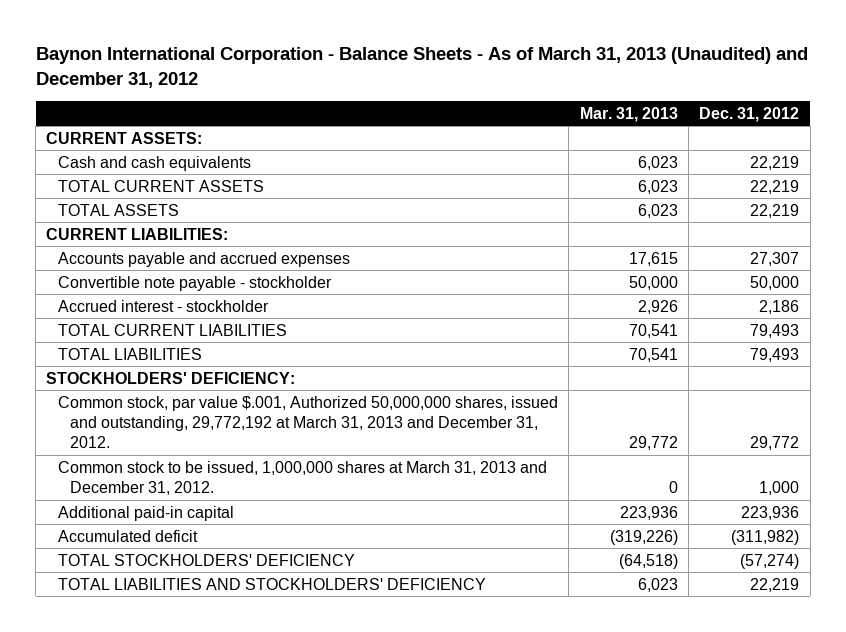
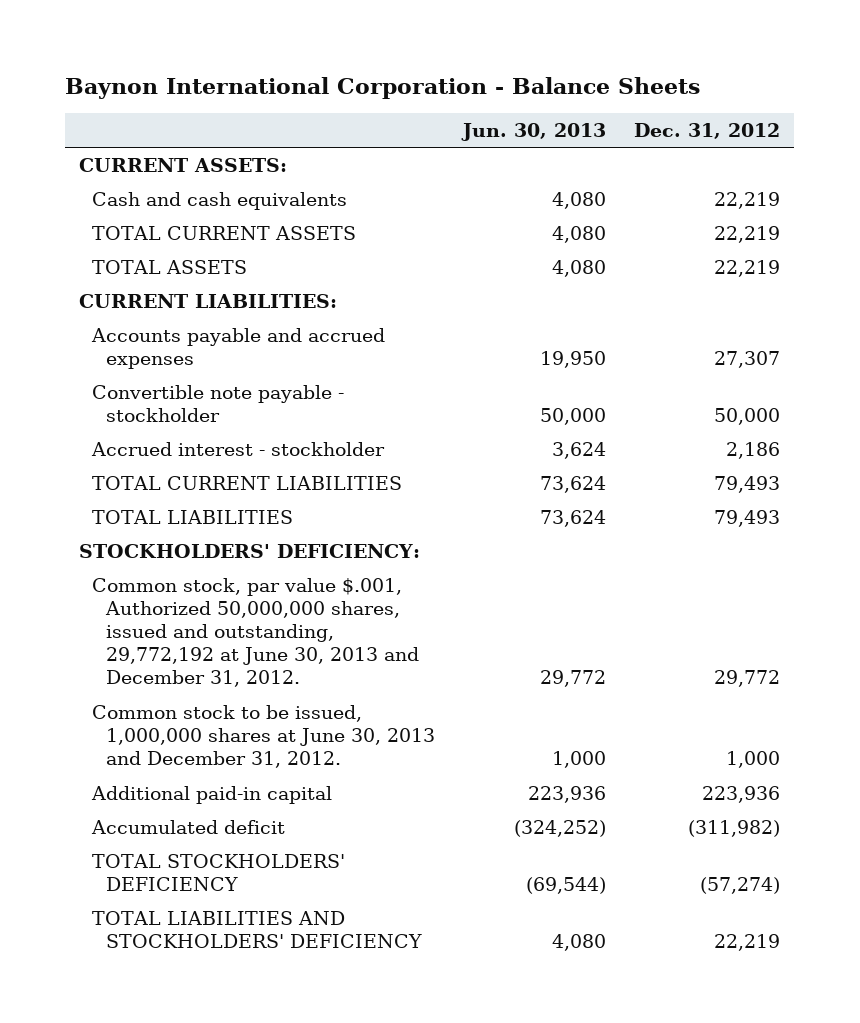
- Baynon International Corporation - Balance Sheets - As of March 31, 2013 (Unaudited) and December 31, 2012
+ Baynon International Corporation - Balance Sheets
- | Mar. 31, 2013 | Dec. 31, 2012
+ | Jun. 30, 2013 | Dec. 31, 2012
- Common stock, par value $.001, Authorized 50,000,000 shares, issued and outstanding, 29,772,192 at March 31, 2013 and December 31, 2012. | 29,772 | 29,772
- Common stock to be issued, 1,000,000 shares at March 31, 2013 and December 31, 2012. | 0 | 1,000
+ Common stock, par value $.001, Authorized 50,000,000 shares, issued and outstanding, 29,772,192 at June 30, 2013 and December 31, 2012. | 29,772 | 29,772
+ Common stock to be issued, 1,000,000 shares at June 30, 2013 and December 31, 2012. | 1,000 | 1,000

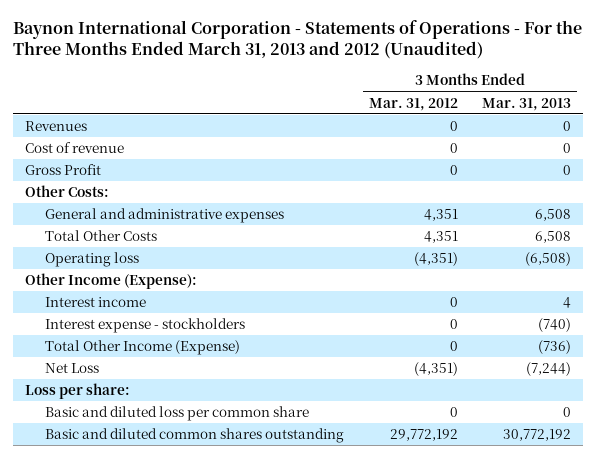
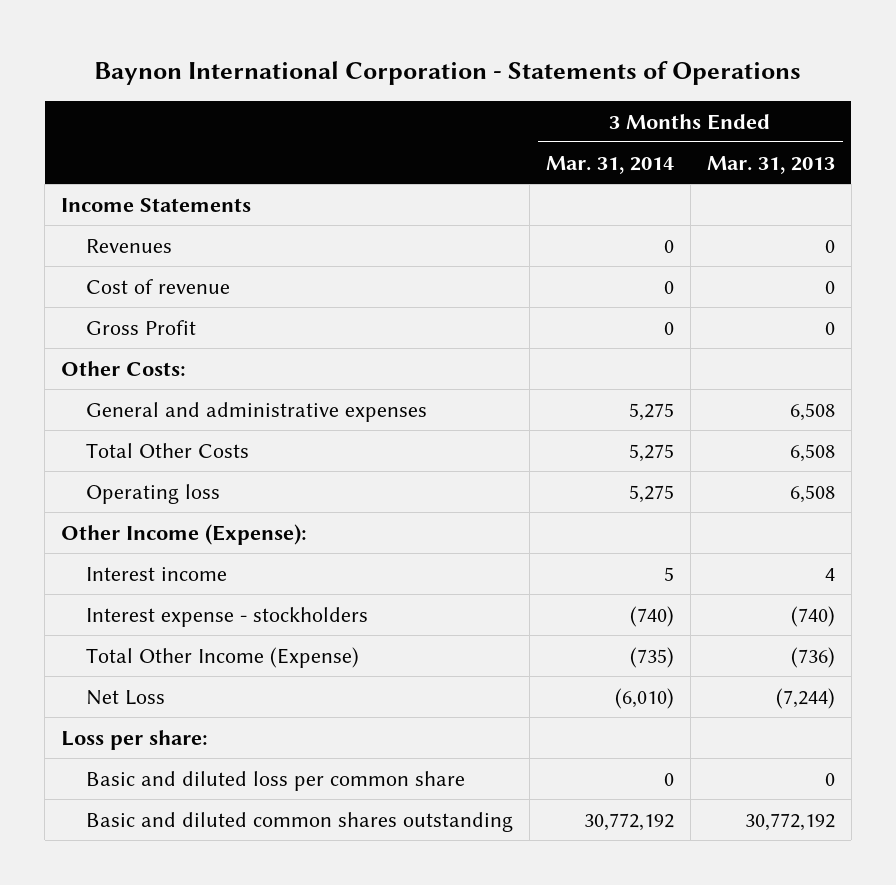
- Baynon International Corporation - Statements of Operations - For the Three Months Ended March 31, 2013 and 2012 (Unaudited)
+ Baynon International Corporation - Statements of Operations
- | 3 Months Ended Mar. 31, 2012 | 3 Months Ended Mar. 31, 2013
+ | 3 Months Ended Mar. 31, 2014 | 3 Months Ended Mar. 31, 2013
+ Income Statements
- Operating loss | (4,351) | (6,508)
+ Operating loss | 5,275 | 6,508

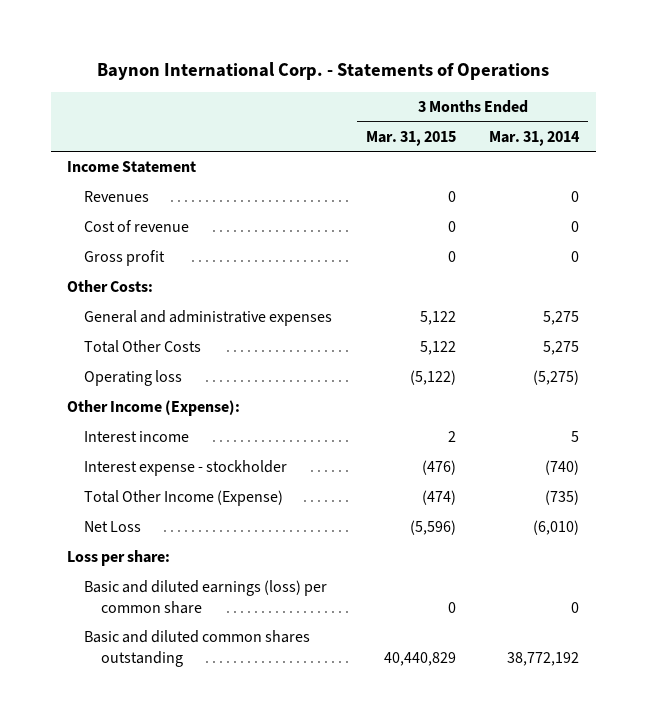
- Baynon International Corporation - Statements of Operations
+ Baynon International Corp. - Statements of Operations
- | 3 Months Ended Mar. 31, 2014 | 3 Months Ended Mar. 31, 2013
+ | 3 Months Ended Mar. 31, 2015 | 3 Months Ended Mar. 31, 2014
- Income Statements
+ Income Statement
- Gross Profit | 0 | 0
+ Gross profit | 0 | 0
- Operating loss | 5,275 | 6,508
+ Operating loss | (5,122) | (5,275)
- Interest expense - stockholders | (740) | (740)
+ Interest expense - stockholder | (476) | (740)
- Basic and diluted loss per common share | 0 | 0
- Basic and diluted common shares outstanding | 30,772,192 | 30,772,192
+ Basic and diluted earnings (loss) per common share | 0 | 0
+ Basic and diluted common shares outstanding | 40,440,829 | 38,772,192

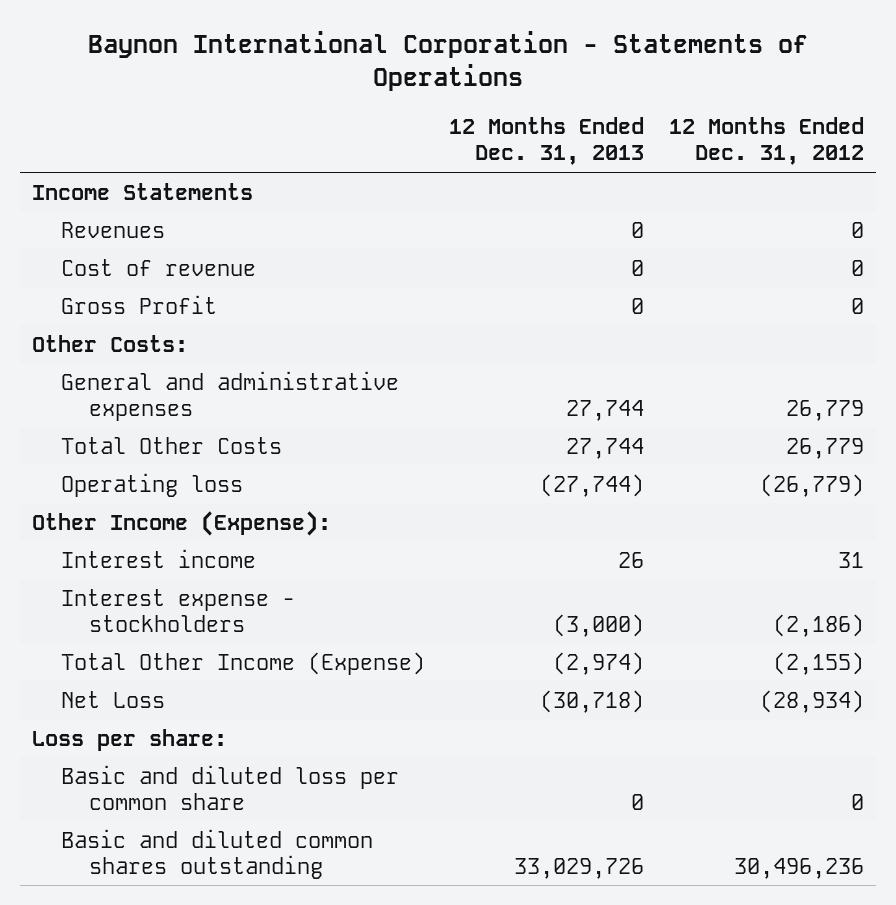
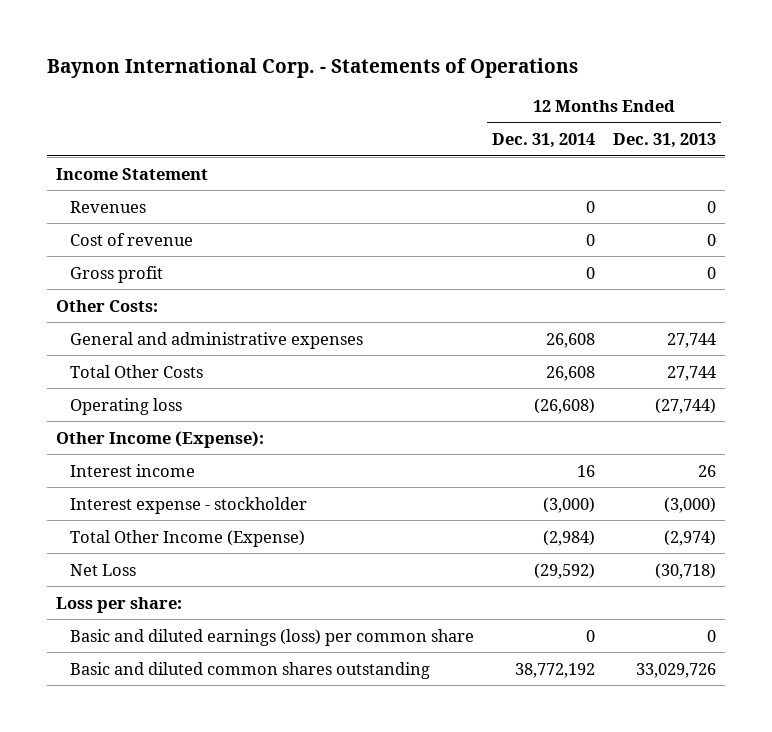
- Baynon International Corporation - Statements of Operations
+ Baynon International Corp. - Statements of Operations
- | 12 Months Ended Dec. 31, 2013 | 12 Months Ended Dec. 31, 2012
+ | 12 Months Ended Dec. 31, 2014 | 12 Months Ended Dec. 31, 2013
- Income Statements
+ Income Statement
- Gross Profit | 0 | 0
+ Gross profit | 0 | 0
- Interest expense - stockholders | (3,000) | (2,186)
+ Interest expense - stockholder | (3,000) | (3,000)
- Basic and diluted loss per common share | 0 | 0
+ Basic and diluted earnings (loss) per common share | 0 | 0

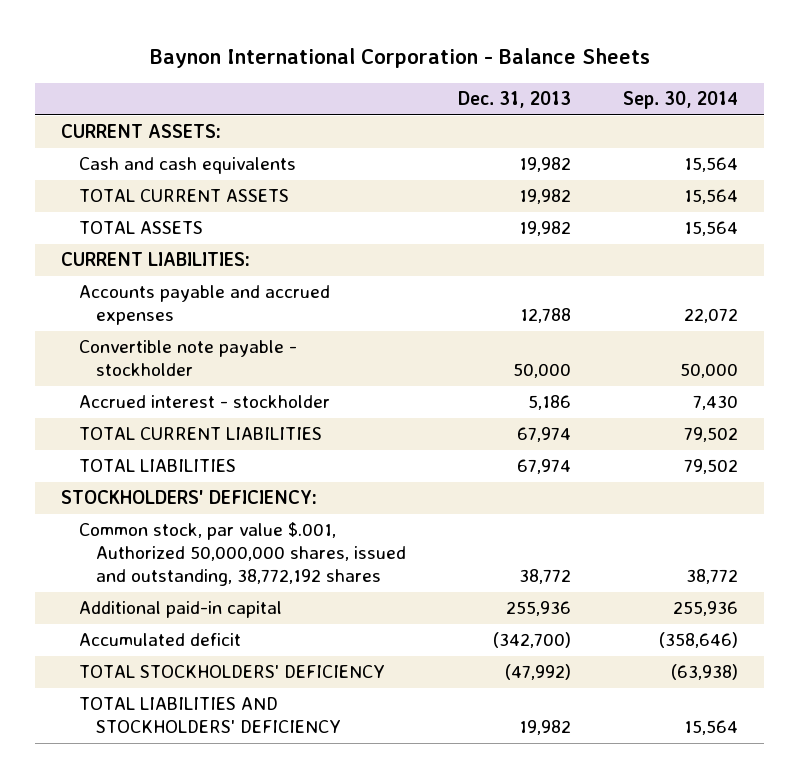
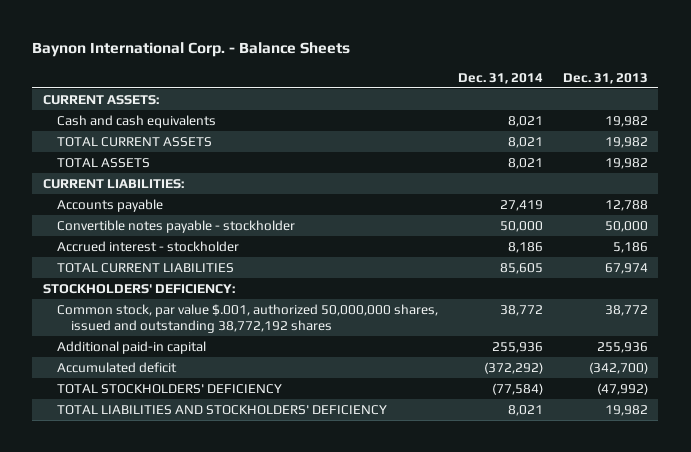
- Baynon International Corporation - Balance Sheets
+ Baynon International Corp. - Balance Sheets
- | Dec. 31, 2013 | Sep. 30, 2014
+ | Dec. 31, 2014 | Dec. 31, 2013
- Accounts payable and accrued expenses | 12,788 | 22,072
- Convertible note payable - stockholder | 50,000 | 50,000
+ Accounts payable | 27,419 | 12,788
+ Convertible notes payable - stockholder | 50,000 | 50,000
- TOTAL LIABILITIES | 67,974 | 79,502
- Common stock, par value $.001, Authorized 50,000,000 shares, issued and outstanding, 38,772,192 shares | 38,772 | 38,772
+ Common stock, par value $.001, authorized 50,000,000 shares, issued and outstanding 38,772,192 shares | 38,772 | 38,772

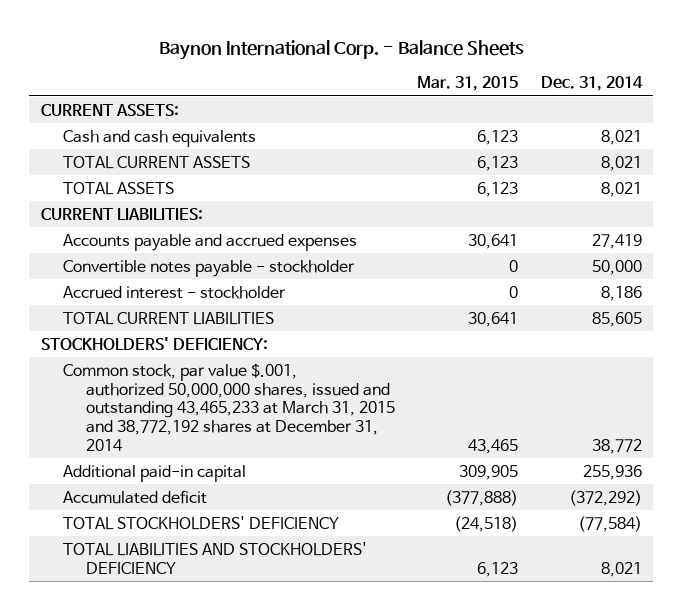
- | Dec. 31, 2014 | Dec. 31, 2013
+ | Mar. 31, 2015 | Dec. 31, 2014
- Accounts payable | 27,419 | 12,788
+ Accounts payable and accrued expenses | 30,641 | 27,419
- Common stock, par value $.001, authorized 50,000,000 shares, issued and outstanding 38,772,192 shares | 38,772 | 38,772
+ Common stock, par value $.001, authorized 50,000,000 shares, issued and outstanding 43,465,233 at March 31, 2015 and 38,772,192 shares at December 31, 2014 | 43,465 | 38,772

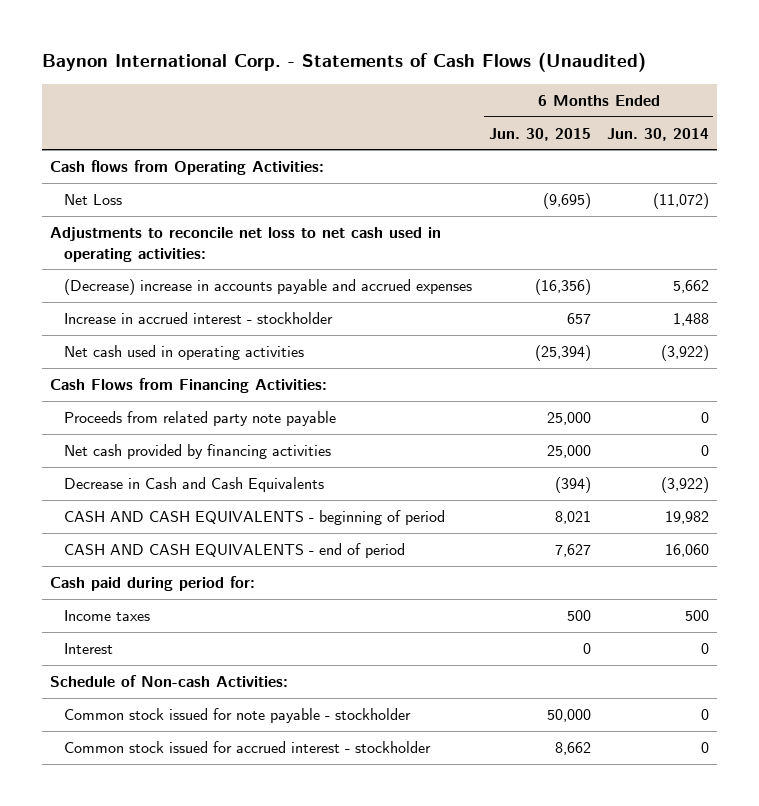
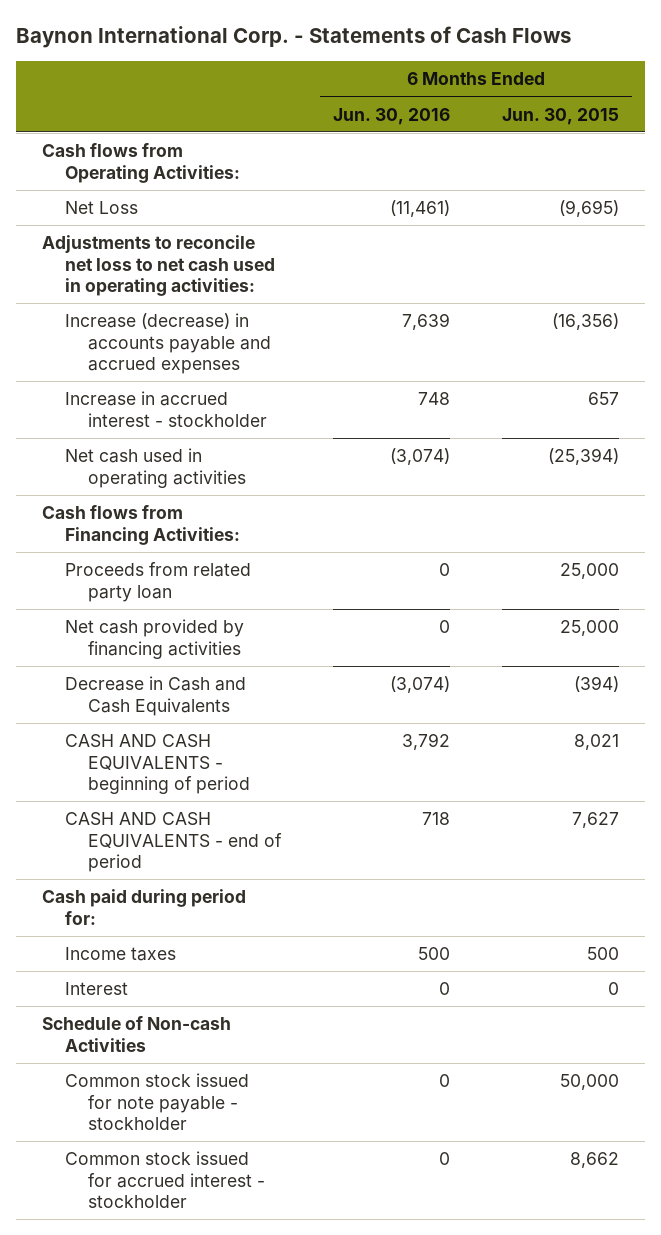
- Baynon International Corp. - Statements of Cash Flows (Unaudited)
+ Baynon International Corp. - Statements of Cash Flows
- | 6 Months Ended Jun. 30, 2015 | 6 Months Ended Jun. 30, 2014
+ | 6 Months Ended Jun. 30, 2016 | 6 Months Ended Jun. 30, 2015
- (Decrease) increase in accounts payable and accrued expenses | (16,356) | 5,662
+ Increase (decrease) in accounts payable and accrued expenses | 7,639 | (16,356)
- Cash Flows from Financing Activities:
- Proceeds from related party note payable | 25,000 | 0
+ Cash flows from Financing Activities:
+ Proceeds from related party loan | 0 | 25,000
- Schedule of Non-cash Activities:
+ Schedule of Non-cash Activities

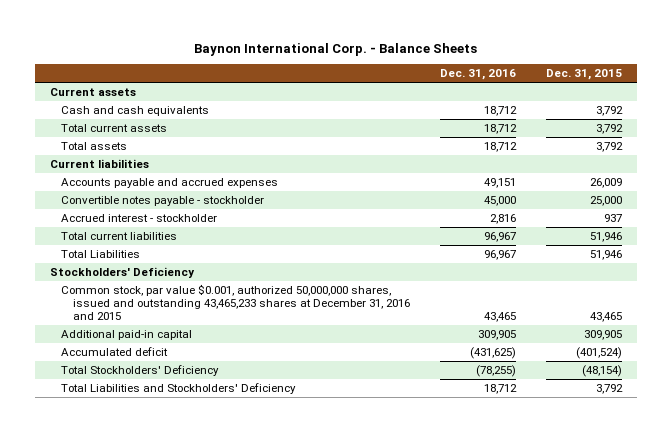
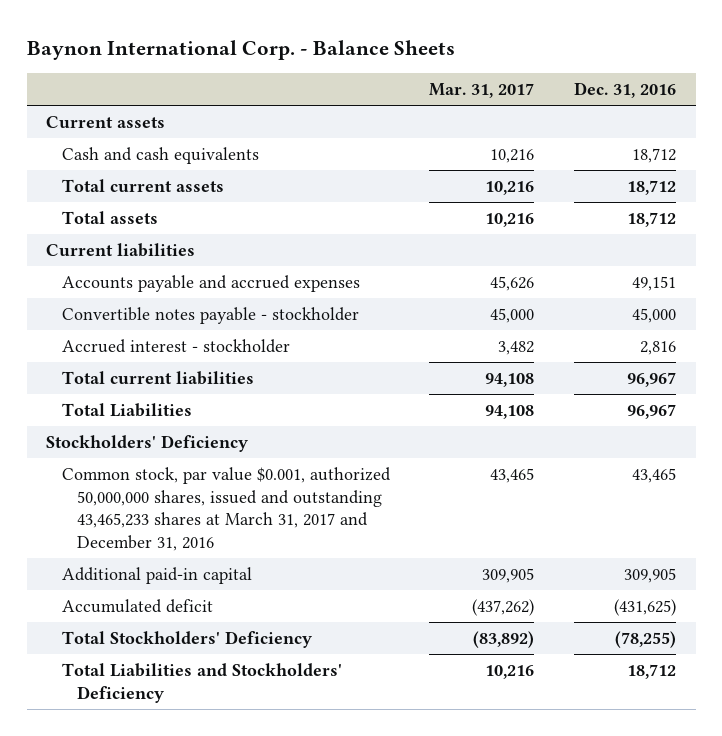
- | Dec. 31, 2016 | Dec. 31, 2015
+ | Mar. 31, 2017 | Dec. 31, 2016
- Common stock, par value $0.001, authorized 50,000,000 shares, issued and outstanding 43,465,233 shares at December 31, 2016 and 2015 | 43,465 | 43,465
+ Common stock, par value $0.001, authorized 50,000,000 shares, issued and outstanding 43,465,233 shares at March 31, 2017 and December 31, 2016 | 43,465 | 43,465

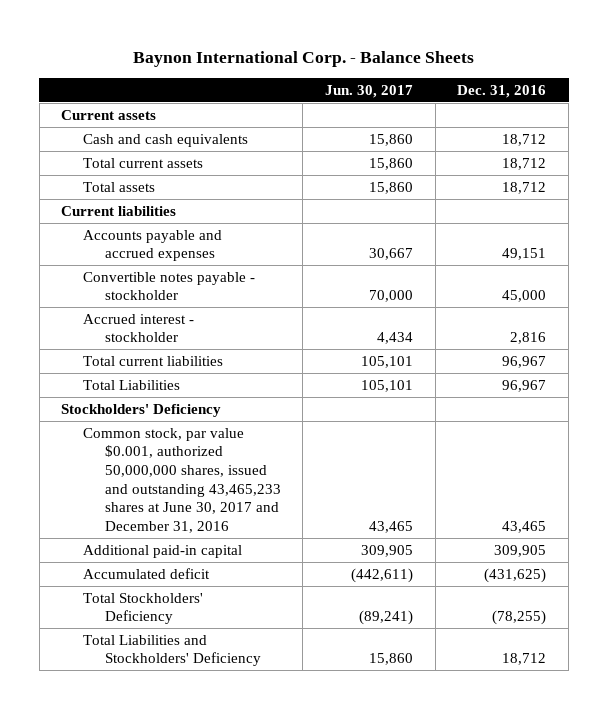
- | Mar. 31, 2017 | Dec. 31, 2016
+ | Jun. 30, 2017 | Dec. 31, 2016
- Common stock, par value $0.001, authorized 50,000,000 shares, issued and outstanding 43,465,233 shares at March 31, 2017 and December 31, 2016 | 43,465 | 43,465
+ Common stock, par value $0.001, authorized 50,000,000 shares, issued and outstanding 43,465,233 shares at June 30, 2017 and December 31, 2016 | 43,465 | 43,465

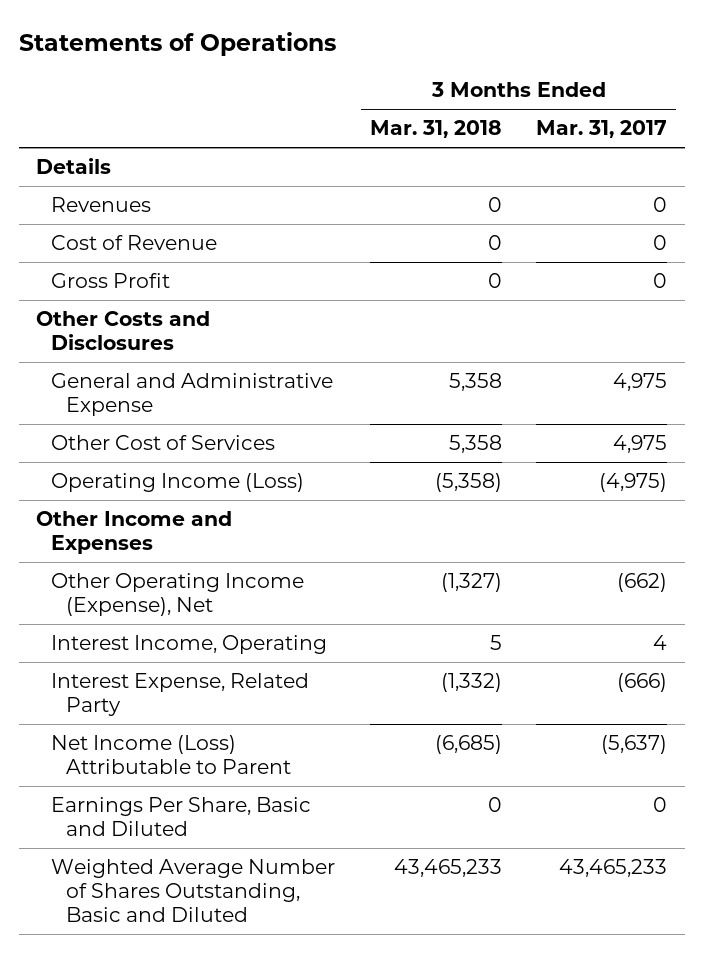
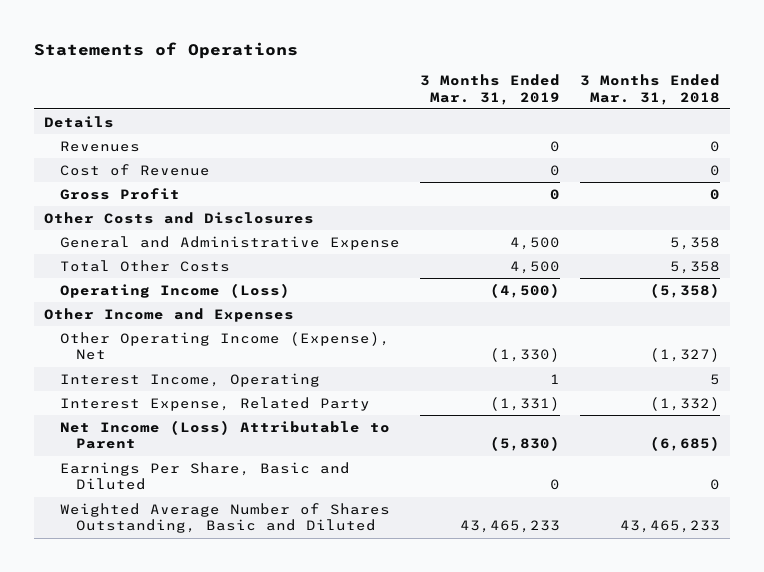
- | 3 Months Ended Mar. 31, 2018 | 3 Months Ended Mar. 31, 2017
+ | 3 Months Ended Mar. 31, 2019 | 3 Months Ended Mar. 31, 2018
- Other Cost of Services | 5,358 | 4,975
+ Total Other Costs | 4,500 | 5,358

